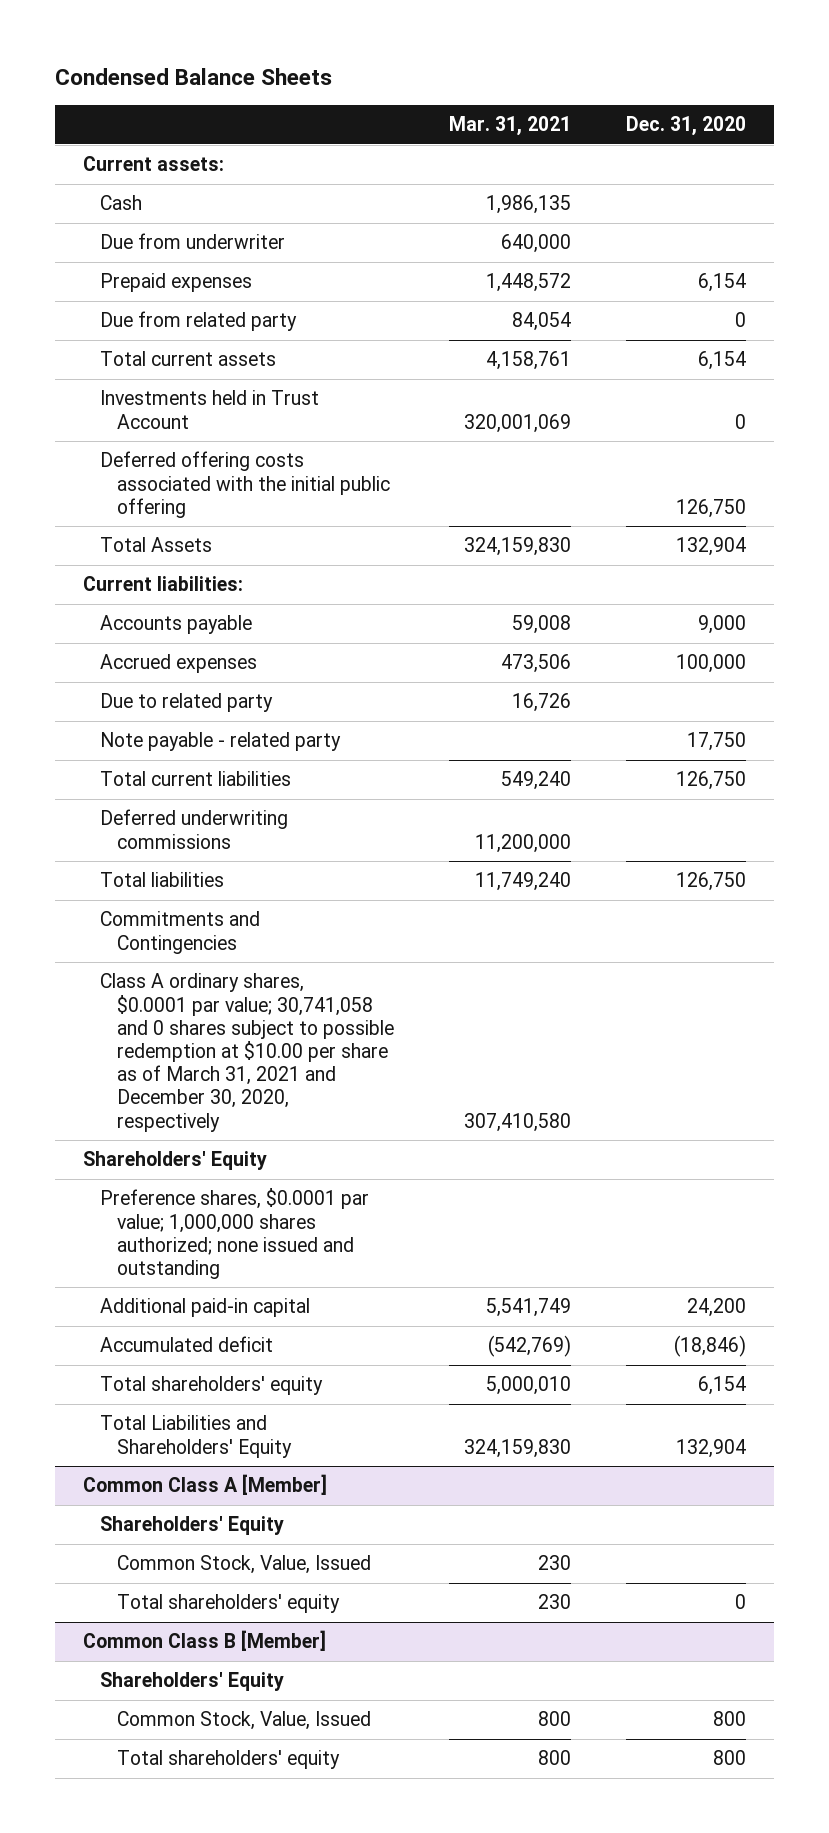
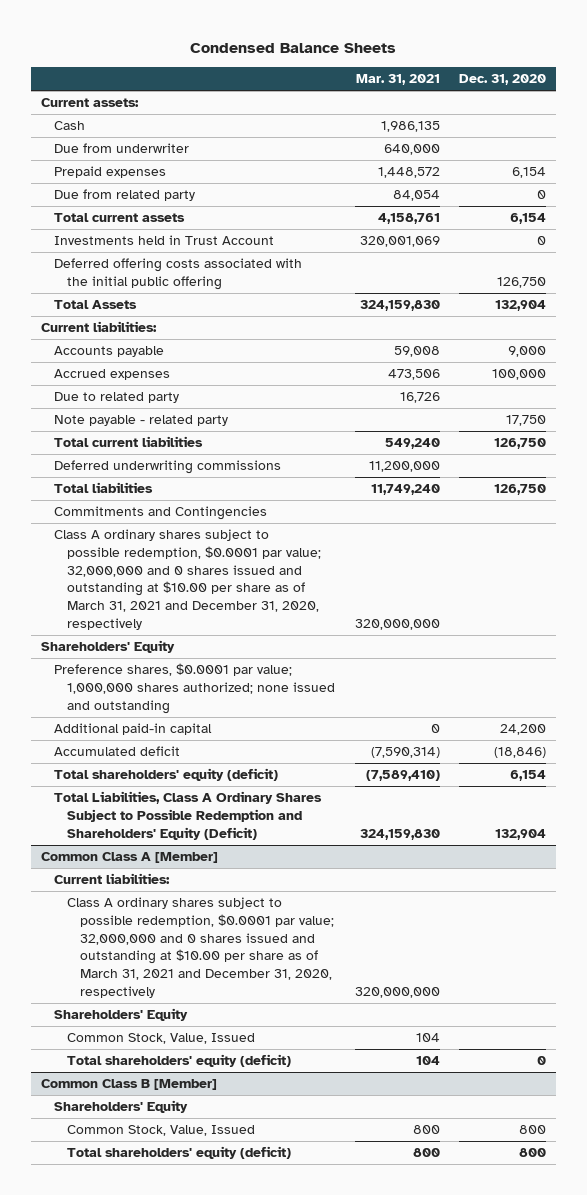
- Class A ordinary shares, $0.0001 par value; 30,741,058 and 0 shares subject to possible redemption at $10.00 per share as of March 31, 2021 and December 30, 2020, respectively | 307,410,580 |
+ Class A ordinary shares subject to possible redemption, $0.0001 par value; 32,000,000 and 0 shares issued and outstanding at $10.00 per share as of March 31, 2021 and December 31, 2020, respectively | 320,000,000 |
- Additional paid-in capital | 5,541,749 | 24,200
- Accumulated deficit | (542,769) | (18,846)
- Total shareholders' equity | 5,000,010 | 6,154
- Total Liabilities and Shareholders' Equity | 324,159,830 | 132,904
+ Additional paid-in capital | 0 | 24,200
+ Accumulated deficit | (7,590,314) | (18,846)
+ Total shareholders' equity (deficit) | (7,589,410) | 6,154
+ Total Liabilities, Class A Ordinary Shares Subject to Possible Redemption and Shareholders' Equity (Deficit) | 324,159,830 | 132,904
@ Common Class A [Member]
+ Current liabilities:
+ Class A ordinary shares subject to possible redemption, $0.0001 par value; 32,000,000 and 0 shares issued and outstanding at $10.00 per share as of March 31, 2021 and December 31, 2020, respectively | 320,000,000 |
- Common Stock, Value, Issued | 230 |
- Total shareholders' equity | 230 | 0
+ Common Stock, Value, Issued | 104 |
+ Total shareholders' equity (deficit) | 104 | 0
@ Common Class B [Member]
- Total shareholders' equity | 800 | 800
+ Total shareholders' equity (deficit) | 800 | 800

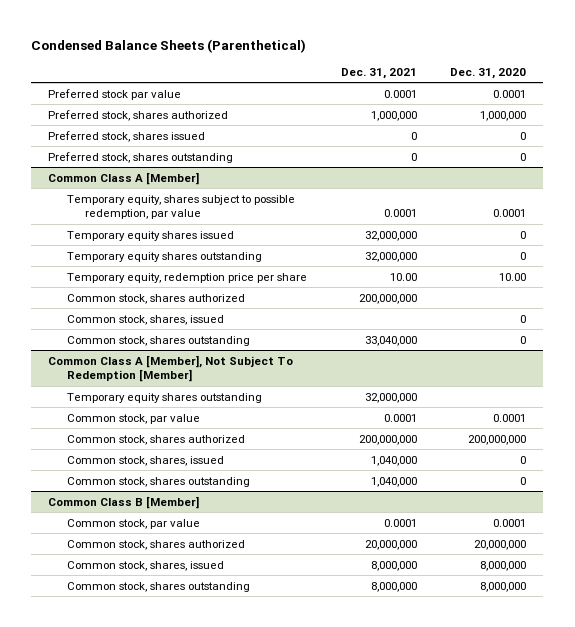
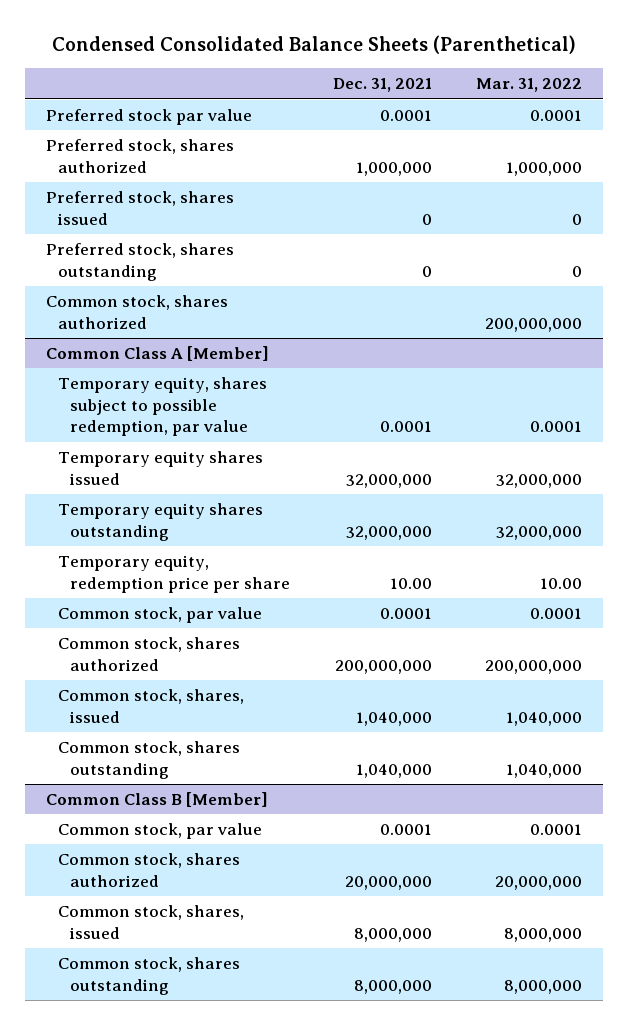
- Condensed Balance Sheets (Parenthetical)
+ Condensed Consolidated Balance Sheets (Parenthetical)
- | Dec. 31, 2021 | Dec. 31, 2020
+ | Dec. 31, 2021 | Mar. 31, 2022
+ Common stock, shares authorized | | 200,000,000
@ Common Class A [Member]
- Common stock, shares authorized | 200,000,000 |
- Common stock, shares, issued | | 0
- Common stock, shares outstanding | 33,040,000 | 0
- Common Class A [Member], Not Subject To Redemption [Member]
- Temporary equity shares outstanding | 32,000,000 |

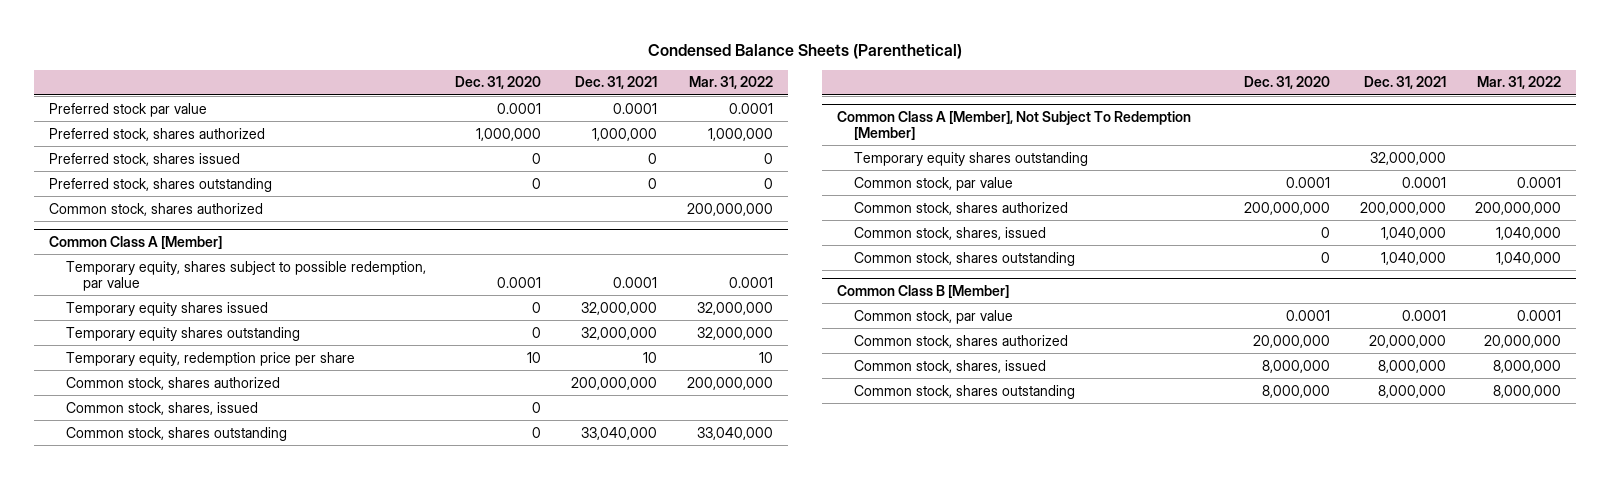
- Condensed Consolidated Balance Sheets (Parenthetical)
+ Condensed Balance Sheets (Parenthetical)
- | Dec. 31, 2021 | Mar. 31, 2022
+ | Dec. 31, 2020 | Dec. 31, 2021 | Mar. 31, 2022
@ Common Class A [Member]
- Temporary equity, redemption price per share | 10.00 | 10.00
+ Temporary equity, redemption price per share | 10 | 10 | 10
+ Common stock, shares authorized | | 200,000,000 | 200,000,000
+ Common stock, shares, issued | 0 | |
+ Common stock, shares outstanding | 0 | 33,040,000 | 33,040,000
+ Common Class A [Member], Not Subject To Redemption [Member]
+ Temporary equity shares outstanding | | 32,000,000 |

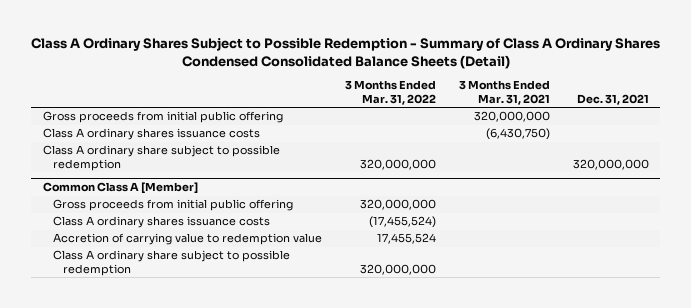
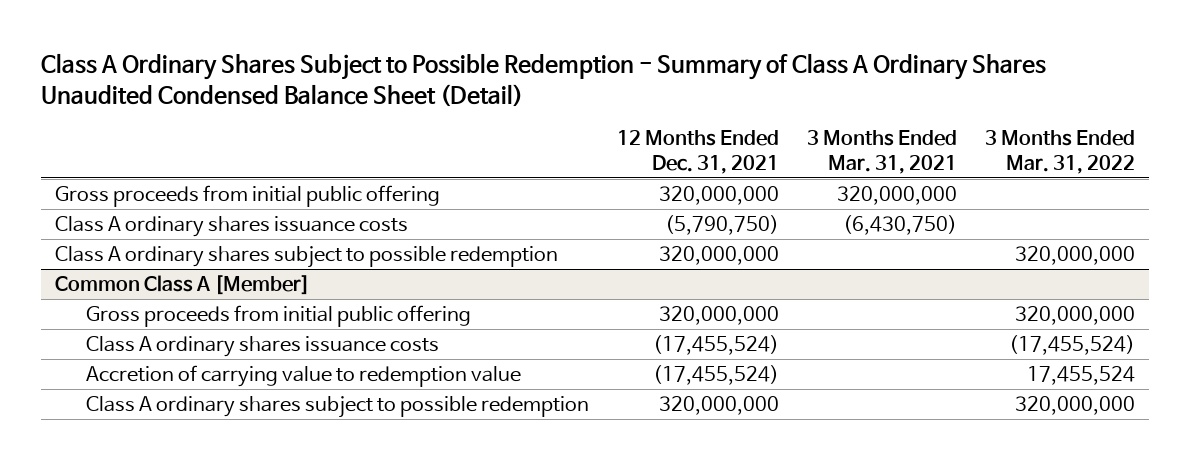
- Class A Ordinary Shares Subject to Possible Redemption - Summary of Class A Ordinary Shares Condensed Consolidated Balance Sheets (Detail)
+ Class A Ordinary Shares Subject to Possible Redemption - Summary of Class A Ordinary Shares Unaudited Condensed Balance Sheet (Detail)
- | 3 Months Ended Mar. 31, 2022 | 3 Months Ended Mar. 31, 2021 | Dec. 31, 2021
+ | 12 Months Ended Dec. 31, 2021 | 3 Months Ended Mar. 31, 2021 | 3 Months Ended Mar. 31, 2022
- Class A ordinary share subject to possible redemption | 320,000,000 | | 320,000,000
+ Class A ordinary shares subject to possible redemption | 320,000,000 | | 320,000,000
@ Common Class A [Member]
- Class A ordinary share subject to possible redemption | 320,000,000 | |
+ Class A ordinary shares subject to possible redemption | 320,000,000 | | 320,000,000

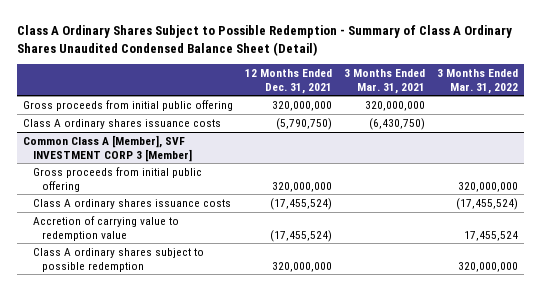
- Class A ordinary shares subject to possible redemption | 320,000,000 | | 320,000,000
- Common Class A [Member]
+ Common Class A [Member], SVF INVESTMENT CORP 3 [Member]

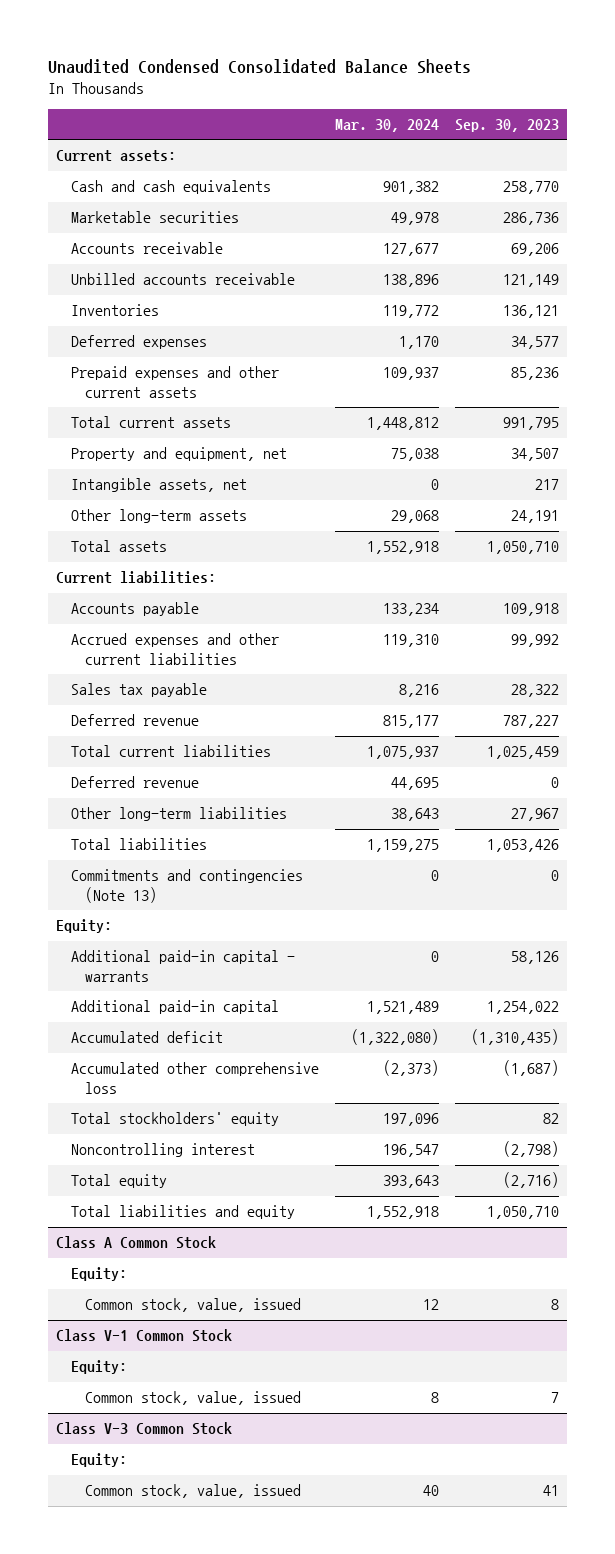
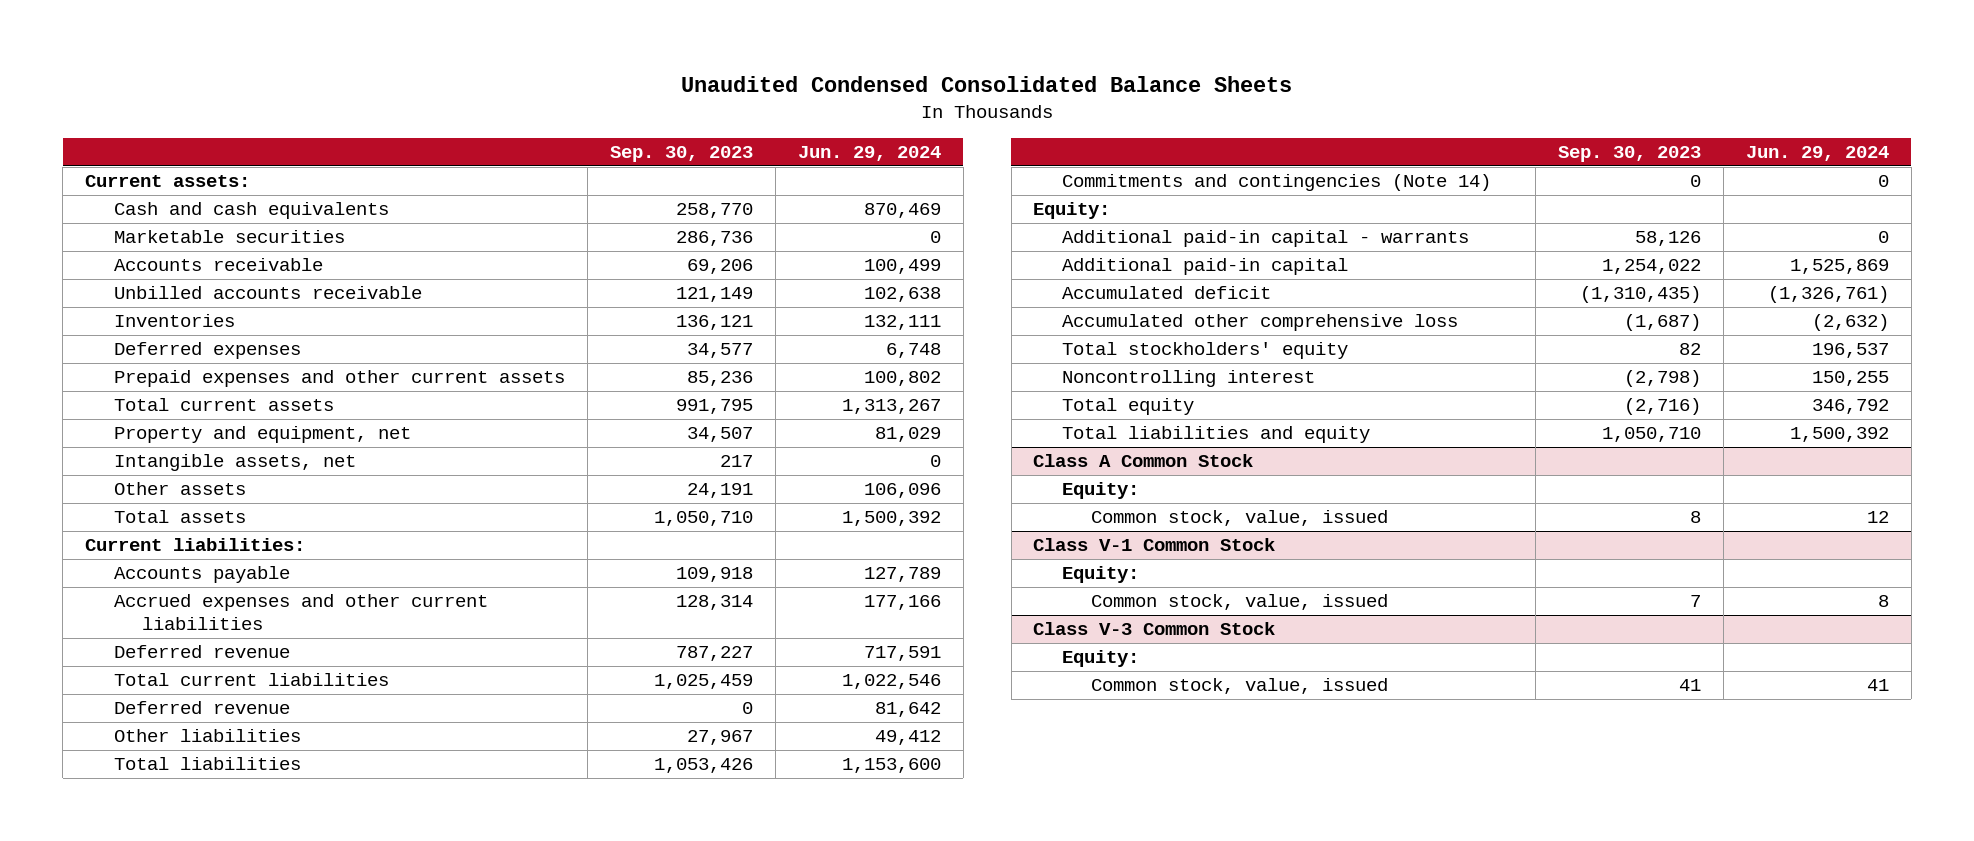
- | Mar. 30, 2024 | Sep. 30, 2023
+ | Sep. 30, 2023 | Jun. 29, 2024
- Other long-term assets | 29,068 | 24,191
+ Other assets | 24,191 | 106,096
- Accrued expenses and other current liabilities | 119,310 | 99,992
- Sales tax payable | 8,216 | 28,322
+ Accrued expenses and other current liabilities | 128,314 | 177,166
- Other long-term liabilities | 38,643 | 27,967
+ Other liabilities | 27,967 | 49,412
- Commitments and contingencies (Note 13) | 0 | 0
+ Commitments and contingencies (Note 14) | 0 | 0

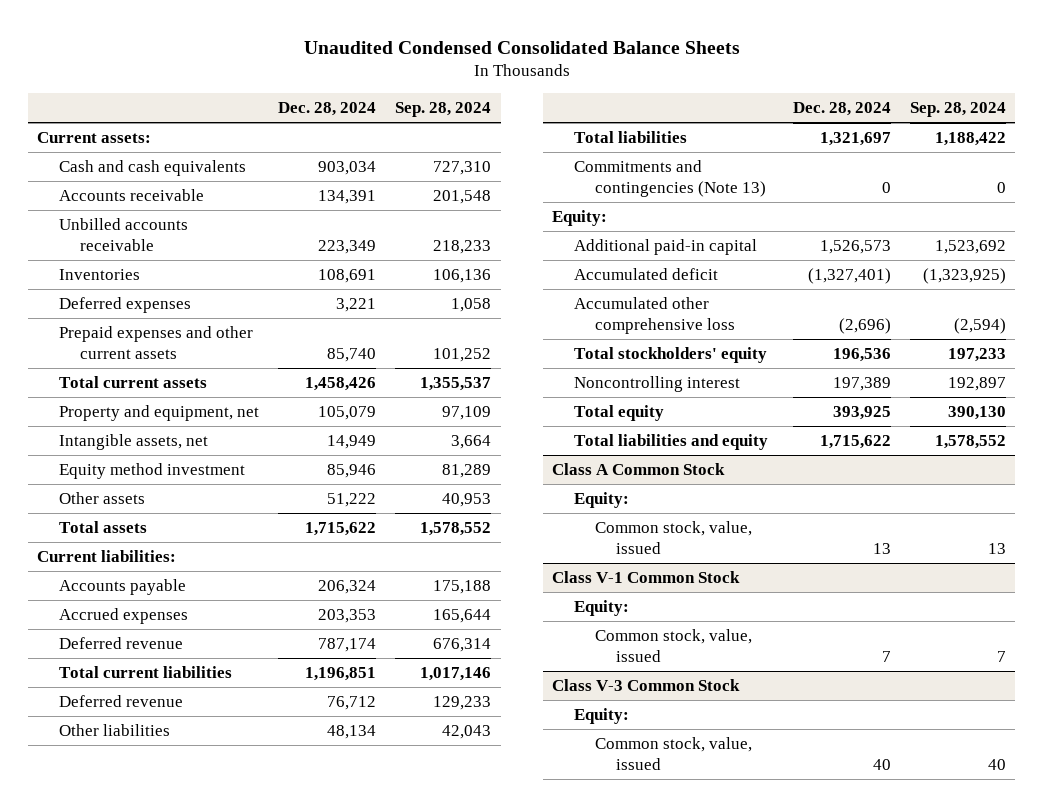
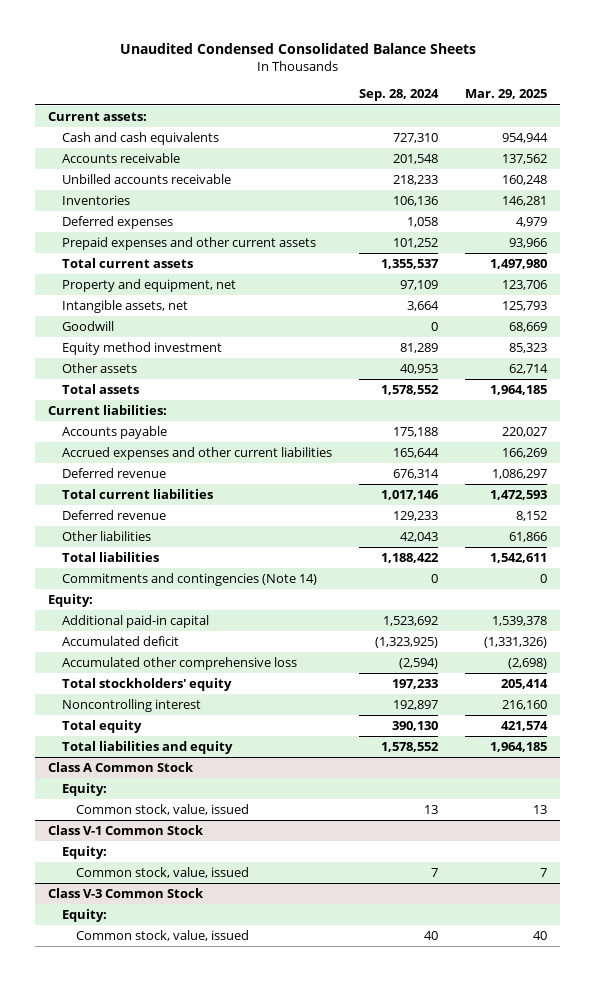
- | Dec. 28, 2024 | Sep. 28, 2024
+ | Sep. 28, 2024 | Mar. 29, 2025
+ Goodwill | 0 | 68,669
- Accrued expenses | 203,353 | 165,644
+ Accrued expenses and other current liabilities | 165,644 | 166,269
- Commitments and contingencies (Note 13) | 0 | 0
+ Commitments and contingencies (Note 14) | 0 | 0

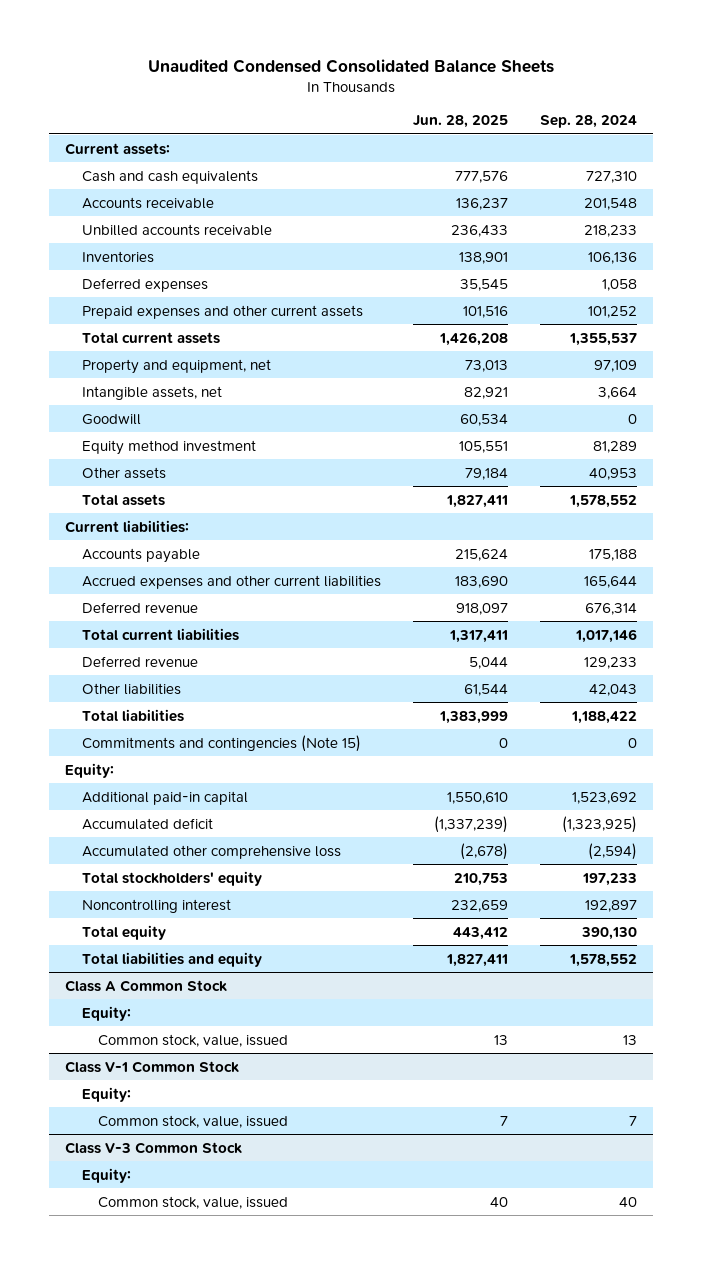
- | Sep. 28, 2024 | Mar. 29, 2025
+ | Jun. 28, 2025 | Sep. 28, 2024
- Commitments and contingencies (Note 14) | 0 | 0
+ Commitments and contingencies (Note 15) | 0 | 0

